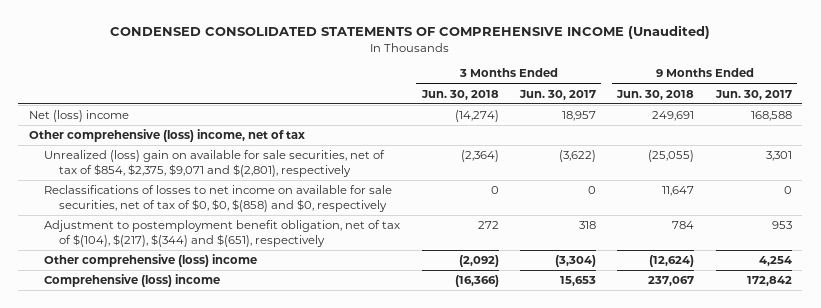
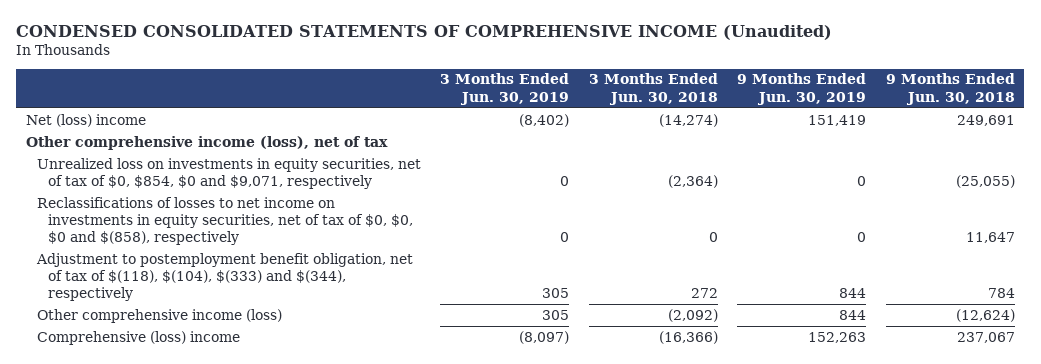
- | 3 Months Ended Jun. 30, 2018 | 3 Months Ended Jun. 30, 2017 | 9 Months Ended Jun. 30, 2018 | 9 Months Ended Jun. 30, 2017
+ | 3 Months Ended Jun. 30, 2019 | 3 Months Ended Jun. 30, 2018 | 9 Months Ended Jun. 30, 2019 | 9 Months Ended Jun. 30, 2018
- Other comprehensive (loss) income, net of tax
- Unrealized (loss) gain on available for sale securities, net of tax of $854, $2,375, $9,071 and $(2,801), respectively | (2,364) | (3,622) | (25,055) | 3,301
- Reclassifications of losses to net income on available for sale securities, net of tax of $0, $0, $(858) and $0, respectively | 0 | 0 | 11,647 | 0
- Adjustment to postemployment benefit obligation, net of tax of $(104), $(217), $(344) and $(651), respectively | 272 | 318 | 784 | 953
- Other comprehensive (loss) income | (2,092) | (3,304) | (12,624) | 4,254
+ Other comprehensive income (loss), net of tax
+ Unrealized loss on investments in equity securities, net of tax of $0, $854, $0 and $9,071, respectively | 0 | (2,364) | 0 | (25,055)
+ Reclassifications of losses to net income on investments in equity securities, net of tax of $0, $0, $0 and $(858), respectively | 0 | 0 | 0 | 11,647
+ Adjustment to postemployment benefit obligation, net of tax of $(118), $(104), $(333) and $(344), respectively | 305 | 272 | 844 | 784
+ Other comprehensive income (loss) | 305 | (2,092) | 844 | (12,624)

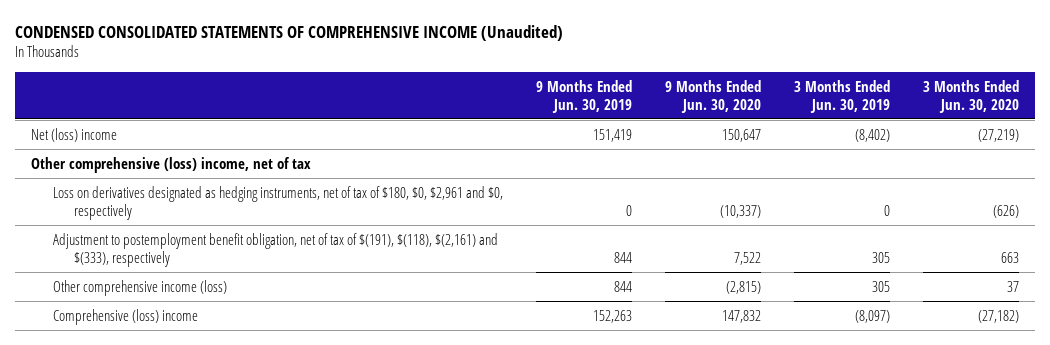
- | 3 Months Ended Jun. 30, 2019 | 3 Months Ended Jun. 30, 2018 | 9 Months Ended Jun. 30, 2019 | 9 Months Ended Jun. 30, 2018
+ | 9 Months Ended Jun. 30, 2019 | 9 Months Ended Jun. 30, 2020 | 3 Months Ended Jun. 30, 2019 | 3 Months Ended Jun. 30, 2020
- Other comprehensive income (loss), net of tax
- Unrealized loss on investments in equity securities, net of tax of $0, $854, $0 and $9,071, respectively | 0 | (2,364) | 0 | (25,055)
- Reclassifications of losses to net income on investments in equity securities, net of tax of $0, $0, $0 and $(858), respectively | 0 | 0 | 0 | 11,647
- Adjustment to postemployment benefit obligation, net of tax of $(118), $(104), $(333) and $(344), respectively | 305 | 272 | 844 | 784
+ Other comprehensive (loss) income, net of tax
+ Loss on derivatives designated as hedging instruments, net of tax of $180, $0, $2,961 and $0, respectively | 0 | (10,337) | 0 | (626)
+ Adjustment to postemployment benefit obligation, net of tax of $(191), $(118), $(2,161) and $(333), respectively | 844 | 7,522 | 305 | 663

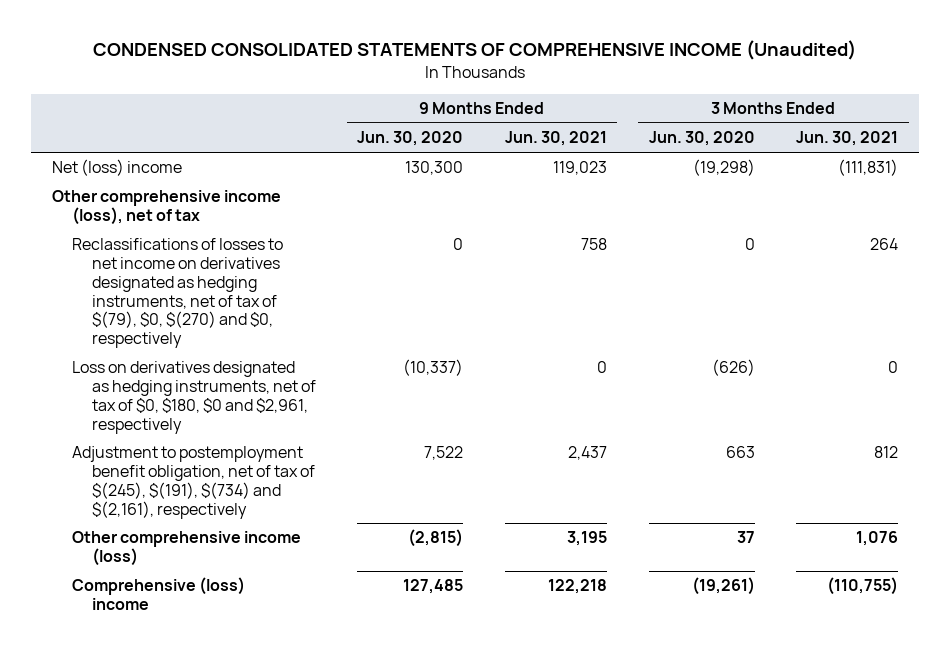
- | 9 Months Ended Jun. 30, 2019 | 9 Months Ended Jun. 30, 2020 | 3 Months Ended Jun. 30, 2019 | 3 Months Ended Jun. 30, 2020
+ | 9 Months Ended Jun. 30, 2020 | 9 Months Ended Jun. 30, 2021 | 3 Months Ended Jun. 30, 2020 | 3 Months Ended Jun. 30, 2021
- Net (loss) income | 151,419 | 150,647 | (8,402) | (27,219)
- Other comprehensive (loss) income, net of tax
- Loss on derivatives designated as hedging instruments, net of tax of $180, $0, $2,961 and $0, respectively | 0 | (10,337) | 0 | (626)
- Adjustment to postemployment benefit obligation, net of tax of $(191), $(118), $(2,161) and $(333), respectively | 844 | 7,522 | 305 | 663
+ Net (loss) income | 130,300 | 119,023 | (19,298) | (111,831)
+ Other comprehensive income (loss), net of tax
+ Reclassifications of losses to net income on derivatives designated as hedging instruments, net of tax of $(79), $0, $(270) and $0, respectively | 0 | 758 | 0 | 264
+ Loss on derivatives designated as hedging instruments, net of tax of $0, $180, $0 and $2,961, respectively | (10,337) | 0 | (626) | 0
+ Adjustment to postemployment benefit obligation, net of tax of $(245), $(191), $(734) and $(2,161), respectively | 7,522 | 2,437 | 663 | 812
- Comprehensive (loss) income | 152,263 | 147,832 | (8,097) | (27,182)
+ Comprehensive (loss) income | 127,485 | 122,218 | (19,261) | (110,755)

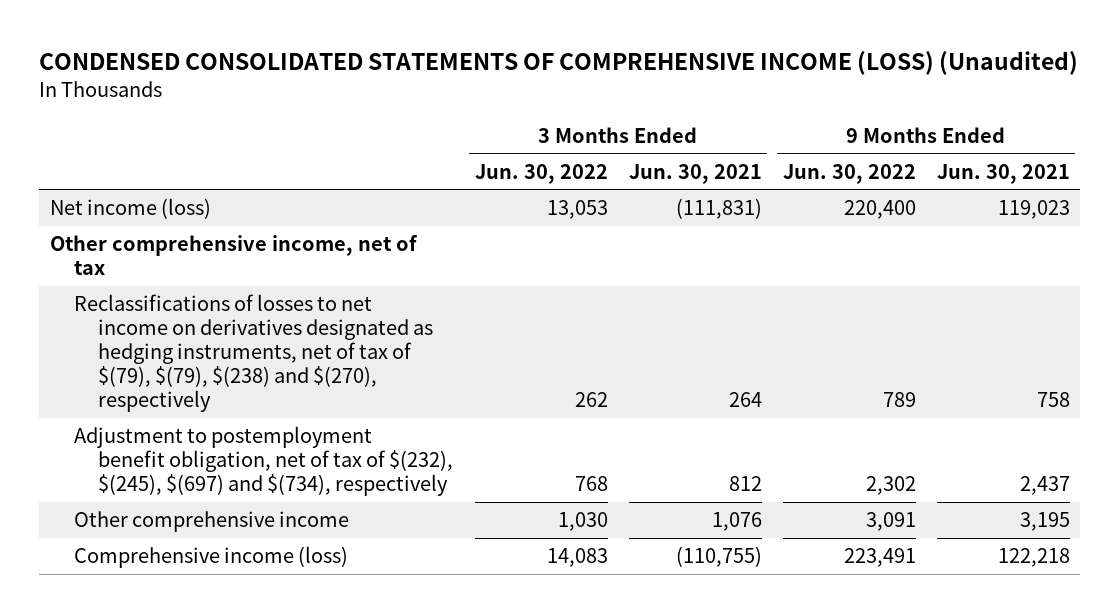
- CONDENSED CONSOLIDATED STATEMENTS OF COMPREHENSIVE INCOME (Unaudited)
+ CONDENSED CONSOLIDATED STATEMENTS OF COMPREHENSIVE INCOME (LOSS) (Unaudited)
- | 9 Months Ended Jun. 30, 2020 | 9 Months Ended Jun. 30, 2021 | 3 Months Ended Jun. 30, 2020 | 3 Months Ended Jun. 30, 2021
+ | 3 Months Ended Jun. 30, 2022 | 3 Months Ended Jun. 30, 2021 | 9 Months Ended Jun. 30, 2022 | 9 Months Ended Jun. 30, 2021
- Net (loss) income | 130,300 | 119,023 | (19,298) | (111,831)
- Other comprehensive income (loss), net of tax
- Reclassifications of losses to net income on derivatives designated as hedging instruments, net of tax of $(79), $0, $(270) and $0, respectively | 0 | 758 | 0 | 264
- Loss on derivatives designated as hedging instruments, net of tax of $0, $180, $0 and $2,961, respectively | (10,337) | 0 | (626) | 0
- Adjustment to postemployment benefit obligation, net of tax of $(245), $(191), $(734) and $(2,161), respectively | 7,522 | 2,437 | 663 | 812
- Other comprehensive income (loss) | (2,815) | 3,195 | 37 | 1,076
- Comprehensive (loss) income | 127,485 | 122,218 | (19,261) | (110,755)
+ Net income (loss) | 13,053 | (111,831) | 220,400 | 119,023
+ Other comprehensive income, net of tax
+ Reclassifications of losses to net income on derivatives designated as hedging instruments, net of tax of $(79), $(79), $(238) and $(270), respectively | 262 | 264 | 789 | 758
+ Adjustment to postemployment benefit obligation, net of tax of $(232), $(245), $(697) and $(734), respectively | 768 | 812 | 2,302 | 2,437
+ Other comprehensive income | 1,030 | 1,076 | 3,091 | 3,195
+ Comprehensive income (loss) | 14,083 | (110,755) | 223,491 | 122,218

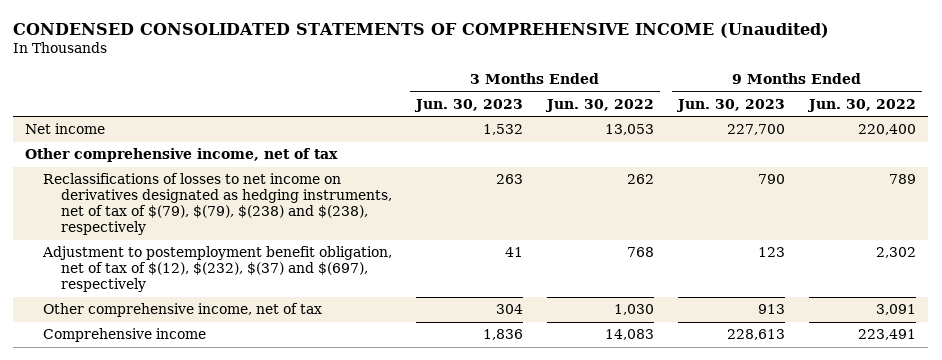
- CONDENSED CONSOLIDATED STATEMENTS OF COMPREHENSIVE INCOME (LOSS) (Unaudited)
+ CONDENSED CONSOLIDATED STATEMENTS OF COMPREHENSIVE INCOME (Unaudited)
- | 3 Months Ended Jun. 30, 2022 | 3 Months Ended Jun. 30, 2021 | 9 Months Ended Jun. 30, 2022 | 9 Months Ended Jun. 30, 2021
+ | 3 Months Ended Jun. 30, 2023 | 3 Months Ended Jun. 30, 2022 | 9 Months Ended Jun. 30, 2023 | 9 Months Ended Jun. 30, 2022
- Net income (loss) | 13,053 | (111,831) | 220,400 | 119,023
+ Net income | 1,532 | 13,053 | 227,700 | 220,400
- Reclassifications of losses to net income on derivatives designated as hedging instruments, net of tax of $(79), $(79), $(238) and $(270), respectively | 262 | 264 | 789 | 758
- Adjustment to postemployment benefit obligation, net of tax of $(232), $(245), $(697) and $(734), respectively | 768 | 812 | 2,302 | 2,437
- Other comprehensive income | 1,030 | 1,076 | 3,091 | 3,195
- Comprehensive income (loss) | 14,083 | (110,755) | 223,491 | 122,218
+ Reclassifications of losses to net income on derivatives designated as hedging instruments, net of tax of $(79), $(79), $(238) and $(238), respectively | 263 | 262 | 790 | 789
+ Adjustment to postemployment benefit obligation, net of tax of $(12), $(232), $(37) and $(697), respectively | 41 | 768 | 123 | 2,302
+ Other comprehensive income, net of tax | 304 | 1,030 | 913 | 3,091
+ Comprehensive income | 1,836 | 14,083 | 228,613 | 223,491

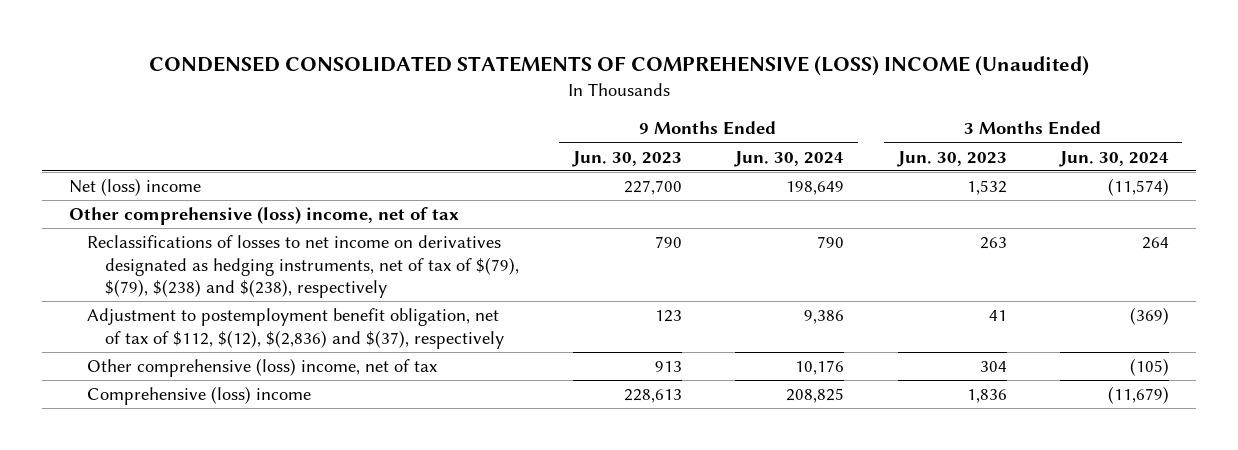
- CONDENSED CONSOLIDATED STATEMENTS OF COMPREHENSIVE INCOME (Unaudited)
+ CONDENSED CONSOLIDATED STATEMENTS OF COMPREHENSIVE (LOSS) INCOME (Unaudited)
- | 3 Months Ended Jun. 30, 2023 | 3 Months Ended Jun. 30, 2022 | 9 Months Ended Jun. 30, 2023 | 9 Months Ended Jun. 30, 2022
+ | 9 Months Ended Jun. 30, 2023 | 9 Months Ended Jun. 30, 2024 | 3 Months Ended Jun. 30, 2023 | 3 Months Ended Jun. 30, 2024
- Net income | 1,532 | 13,053 | 227,700 | 220,400
- Other comprehensive income, net of tax
+ Net (loss) income | 227,700 | 198,649 | 1,532 | (11,574)
+ Other comprehensive (loss) income, net of tax
- Adjustment to postemployment benefit obligation, net of tax of $(12), $(232), $(37) and $(697), respectively | 41 | 768 | 123 | 2,302
- Other comprehensive income, net of tax | 304 | 1,030 | 913 | 3,091
- Comprehensive income | 1,836 | 14,083 | 228,613 | 223,491
+ Adjustment to postemployment benefit obligation, net of tax of $112, $(12), $(2,836) and $(37), respectively | 123 | 9,386 | 41 | (369)
+ Other comprehensive (loss) income, net of tax | 913 | 10,176 | 304 | (105)
+ Comprehensive (loss) income | 228,613 | 208,825 | 1,836 | (11,679)

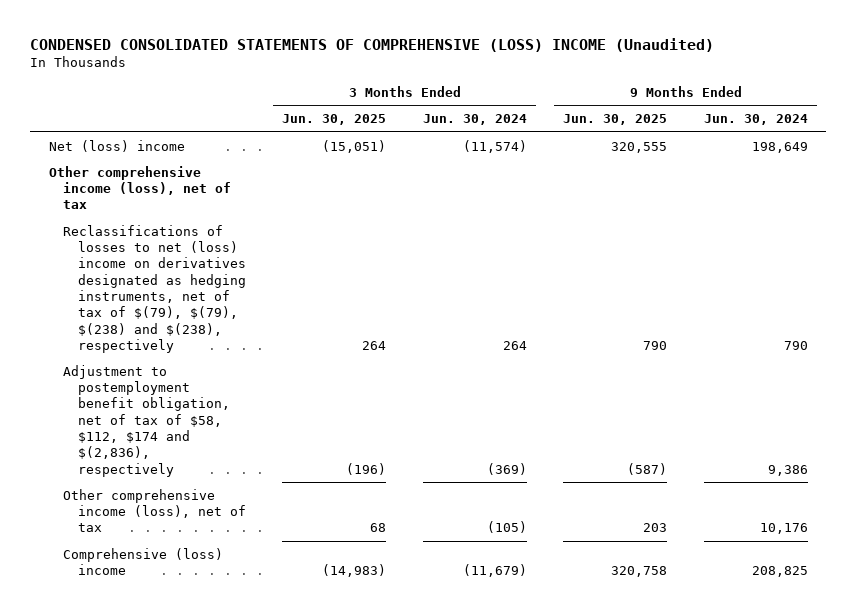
- | 9 Months Ended Jun. 30, 2023 | 9 Months Ended Jun. 30, 2024 | 3 Months Ended Jun. 30, 2023 | 3 Months Ended Jun. 30, 2024
+ | 3 Months Ended Jun. 30, 2025 | 3 Months Ended Jun. 30, 2024 | 9 Months Ended Jun. 30, 2025 | 9 Months Ended Jun. 30, 2024
- Other comprehensive (loss) income, net of tax
- Reclassifications of losses to net income on derivatives designated as hedging instruments, net of tax of $(79), $(79), $(238) and $(238), respectively | 790 | 790 | 263 | 264
- Adjustment to postemployment benefit obligation, net of tax of $112, $(12), $(2,836) and $(37), respectively | 123 | 9,386 | 41 | (369)
- Other comprehensive (loss) income, net of tax | 913 | 10,176 | 304 | (105)
+ Other comprehensive income (loss), net of tax
+ Reclassifications of losses to net (loss) income on derivatives designated as hedging instruments, net of tax of $(79), $(79), $(238) and $(238), respectively | 264 | 264 | 790 | 790
+ Adjustment to postemployment benefit obligation, net of tax of $58, $112, $174 and $(2,836), respectively | (196) | (369) | (587) | 9,386
+ Other comprehensive income (loss), net of tax | 68 | (105) | 203 | 10,176

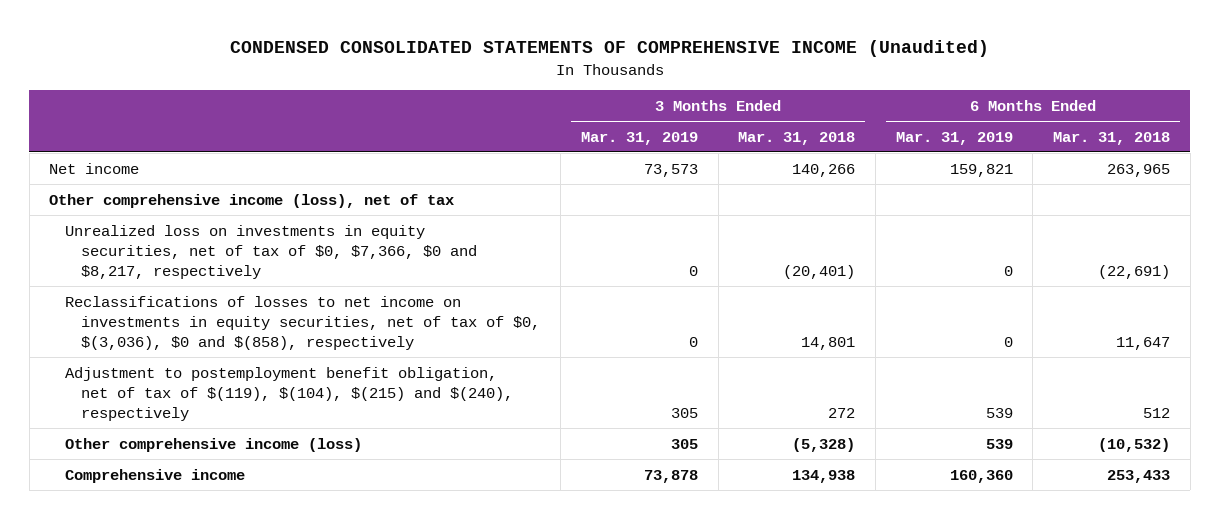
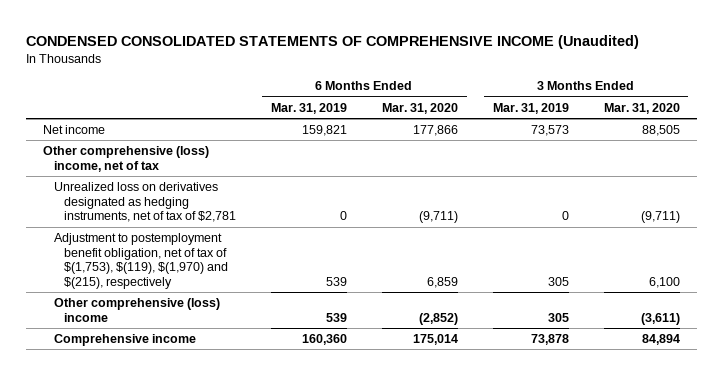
- | 3 Months Ended Mar. 31, 2019 | 3 Months Ended Mar. 31, 2018 | 6 Months Ended Mar. 31, 2019 | 6 Months Ended Mar. 31, 2018
+ | 6 Months Ended Mar. 31, 2019 | 6 Months Ended Mar. 31, 2020 | 3 Months Ended Mar. 31, 2019 | 3 Months Ended Mar. 31, 2020
- Other comprehensive income (loss), net of tax
- Unrealized loss on investments in equity securities, net of tax of $0, $7,366, $0 and $8,217, respectively | 0 | (20,401) | 0 | (22,691)
- Reclassifications of losses to net income on investments in equity securities, net of tax of $0, $(3,036), $0 and $(858), respectively | 0 | 14,801 | 0 | 11,647
- Adjustment to postemployment benefit obligation, net of tax of $(119), $(104), $(215) and $(240), respectively | 305 | 272 | 539 | 512
- Other comprehensive income (loss) | 305 | (5,328) | 539 | (10,532)
+ Other comprehensive (loss) income, net of tax
+ Unrealized loss on derivatives designated as hedging instruments, net of tax of $2,781 | 0 | (9,711) | 0 | (9,711)
+ Adjustment to postemployment benefit obligation, net of tax of $(1,753), $(119), $(1,970) and $(215), respectively | 539 | 6,859 | 305 | 6,100
+ Other comprehensive (loss) income | 539 | (2,852) | 305 | (3,611)

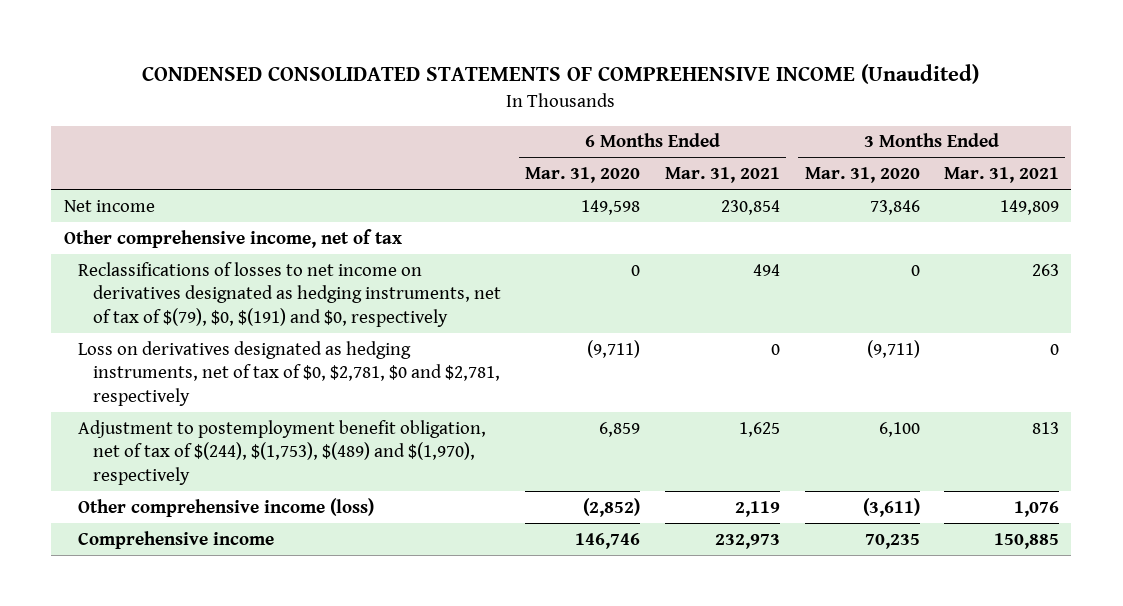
- | 6 Months Ended Mar. 31, 2019 | 6 Months Ended Mar. 31, 2020 | 3 Months Ended Mar. 31, 2019 | 3 Months Ended Mar. 31, 2020
+ | 6 Months Ended Mar. 31, 2020 | 6 Months Ended Mar. 31, 2021 | 3 Months Ended Mar. 31, 2020 | 3 Months Ended Mar. 31, 2021
- Net income | 159,821 | 177,866 | 73,573 | 88,505
- Other comprehensive (loss) income, net of tax
- Unrealized loss on derivatives designated as hedging instruments, net of tax of $2,781 | 0 | (9,711) | 0 | (9,711)
- Adjustment to postemployment benefit obligation, net of tax of $(1,753), $(119), $(1,970) and $(215), respectively | 539 | 6,859 | 305 | 6,100
- Other comprehensive (loss) income | 539 | (2,852) | 305 | (3,611)
- Comprehensive income | 160,360 | 175,014 | 73,878 | 84,894
+ Net income | 149,598 | 230,854 | 73,846 | 149,809
+ Other comprehensive income, net of tax
+ Reclassifications of losses to net income on derivatives designated as hedging instruments, net of tax of $(79), $0, $(191) and $0, respectively | 0 | 494 | 0 | 263
+ Loss on derivatives designated as hedging instruments, net of tax of $0, $2,781, $0 and $2,781, respectively | (9,711) | 0 | (9,711) | 0
+ Adjustment to postemployment benefit obligation, net of tax of $(244), $(1,753), $(489) and $(1,970), respectively | 6,859 | 1,625 | 6,100 | 813
+ Other comprehensive income (loss) | (2,852) | 2,119 | (3,611) | 1,076
+ Comprehensive income | 146,746 | 232,973 | 70,235 | 150,885

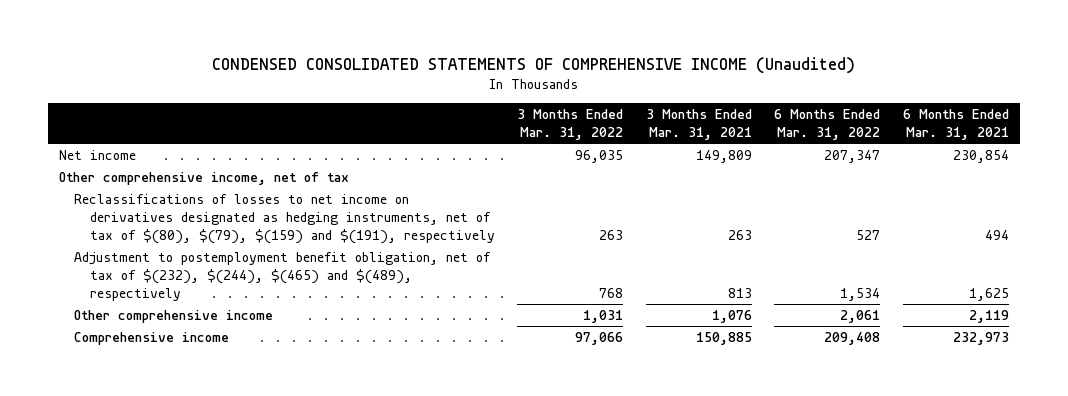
- | 6 Months Ended Mar. 31, 2020 | 6 Months Ended Mar. 31, 2021 | 3 Months Ended Mar. 31, 2020 | 3 Months Ended Mar. 31, 2021
+ | 3 Months Ended Mar. 31, 2022 | 3 Months Ended Mar. 31, 2021 | 6 Months Ended Mar. 31, 2022 | 6 Months Ended Mar. 31, 2021
- Reclassifications of losses to net income on derivatives designated as hedging instruments, net of tax of $(79), $0, $(191) and $0, respectively | 0 | 494 | 0 | 263
- Loss on derivatives designated as hedging instruments, net of tax of $0, $2,781, $0 and $2,781, respectively | (9,711) | 0 | (9,711) | 0
- Adjustment to postemployment benefit obligation, net of tax of $(244), $(1,753), $(489) and $(1,970), respectively | 6,859 | 1,625 | 6,100 | 813
- Other comprehensive income (loss) | (2,852) | 2,119 | (3,611) | 1,076
+ Reclassifications of losses to net income on derivatives designated as hedging instruments, net of tax of $(80), $(79), $(159) and $(191), respectively | 263 | 263 | 527 | 494
+ Adjustment to postemployment benefit obligation, net of tax of $(232), $(244), $(465) and $(489), respectively | 768 | 813 | 1,534 | 1,625
+ Other comprehensive income | 1,031 | 1,076 | 2,061 | 2,119

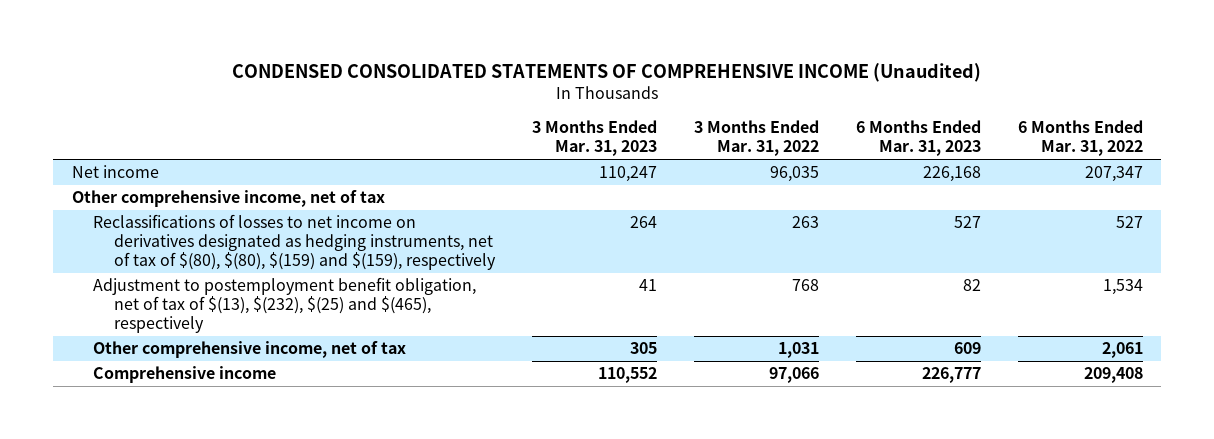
- | 3 Months Ended Mar. 31, 2022 | 3 Months Ended Mar. 31, 2021 | 6 Months Ended Mar. 31, 2022 | 6 Months Ended Mar. 31, 2021
+ | 3 Months Ended Mar. 31, 2023 | 3 Months Ended Mar. 31, 2022 | 6 Months Ended Mar. 31, 2023 | 6 Months Ended Mar. 31, 2022
- Reclassifications of losses to net income on derivatives designated as hedging instruments, net of tax of $(80), $(79), $(159) and $(191), respectively | 263 | 263 | 527 | 494
- Adjustment to postemployment benefit obligation, net of tax of $(232), $(244), $(465) and $(489), respectively | 768 | 813 | 1,534 | 1,625
- Other comprehensive income | 1,031 | 1,076 | 2,061 | 2,119
+ Reclassifications of losses to net income on derivatives designated as hedging instruments, net of tax of $(80), $(80), $(159) and $(159), respectively | 264 | 263 | 527 | 527
+ Adjustment to postemployment benefit obligation, net of tax of $(13), $(232), $(25) and $(465), respectively | 41 | 768 | 82 | 1,534
+ Other comprehensive income, net of tax | 305 | 1,031 | 609 | 2,061

